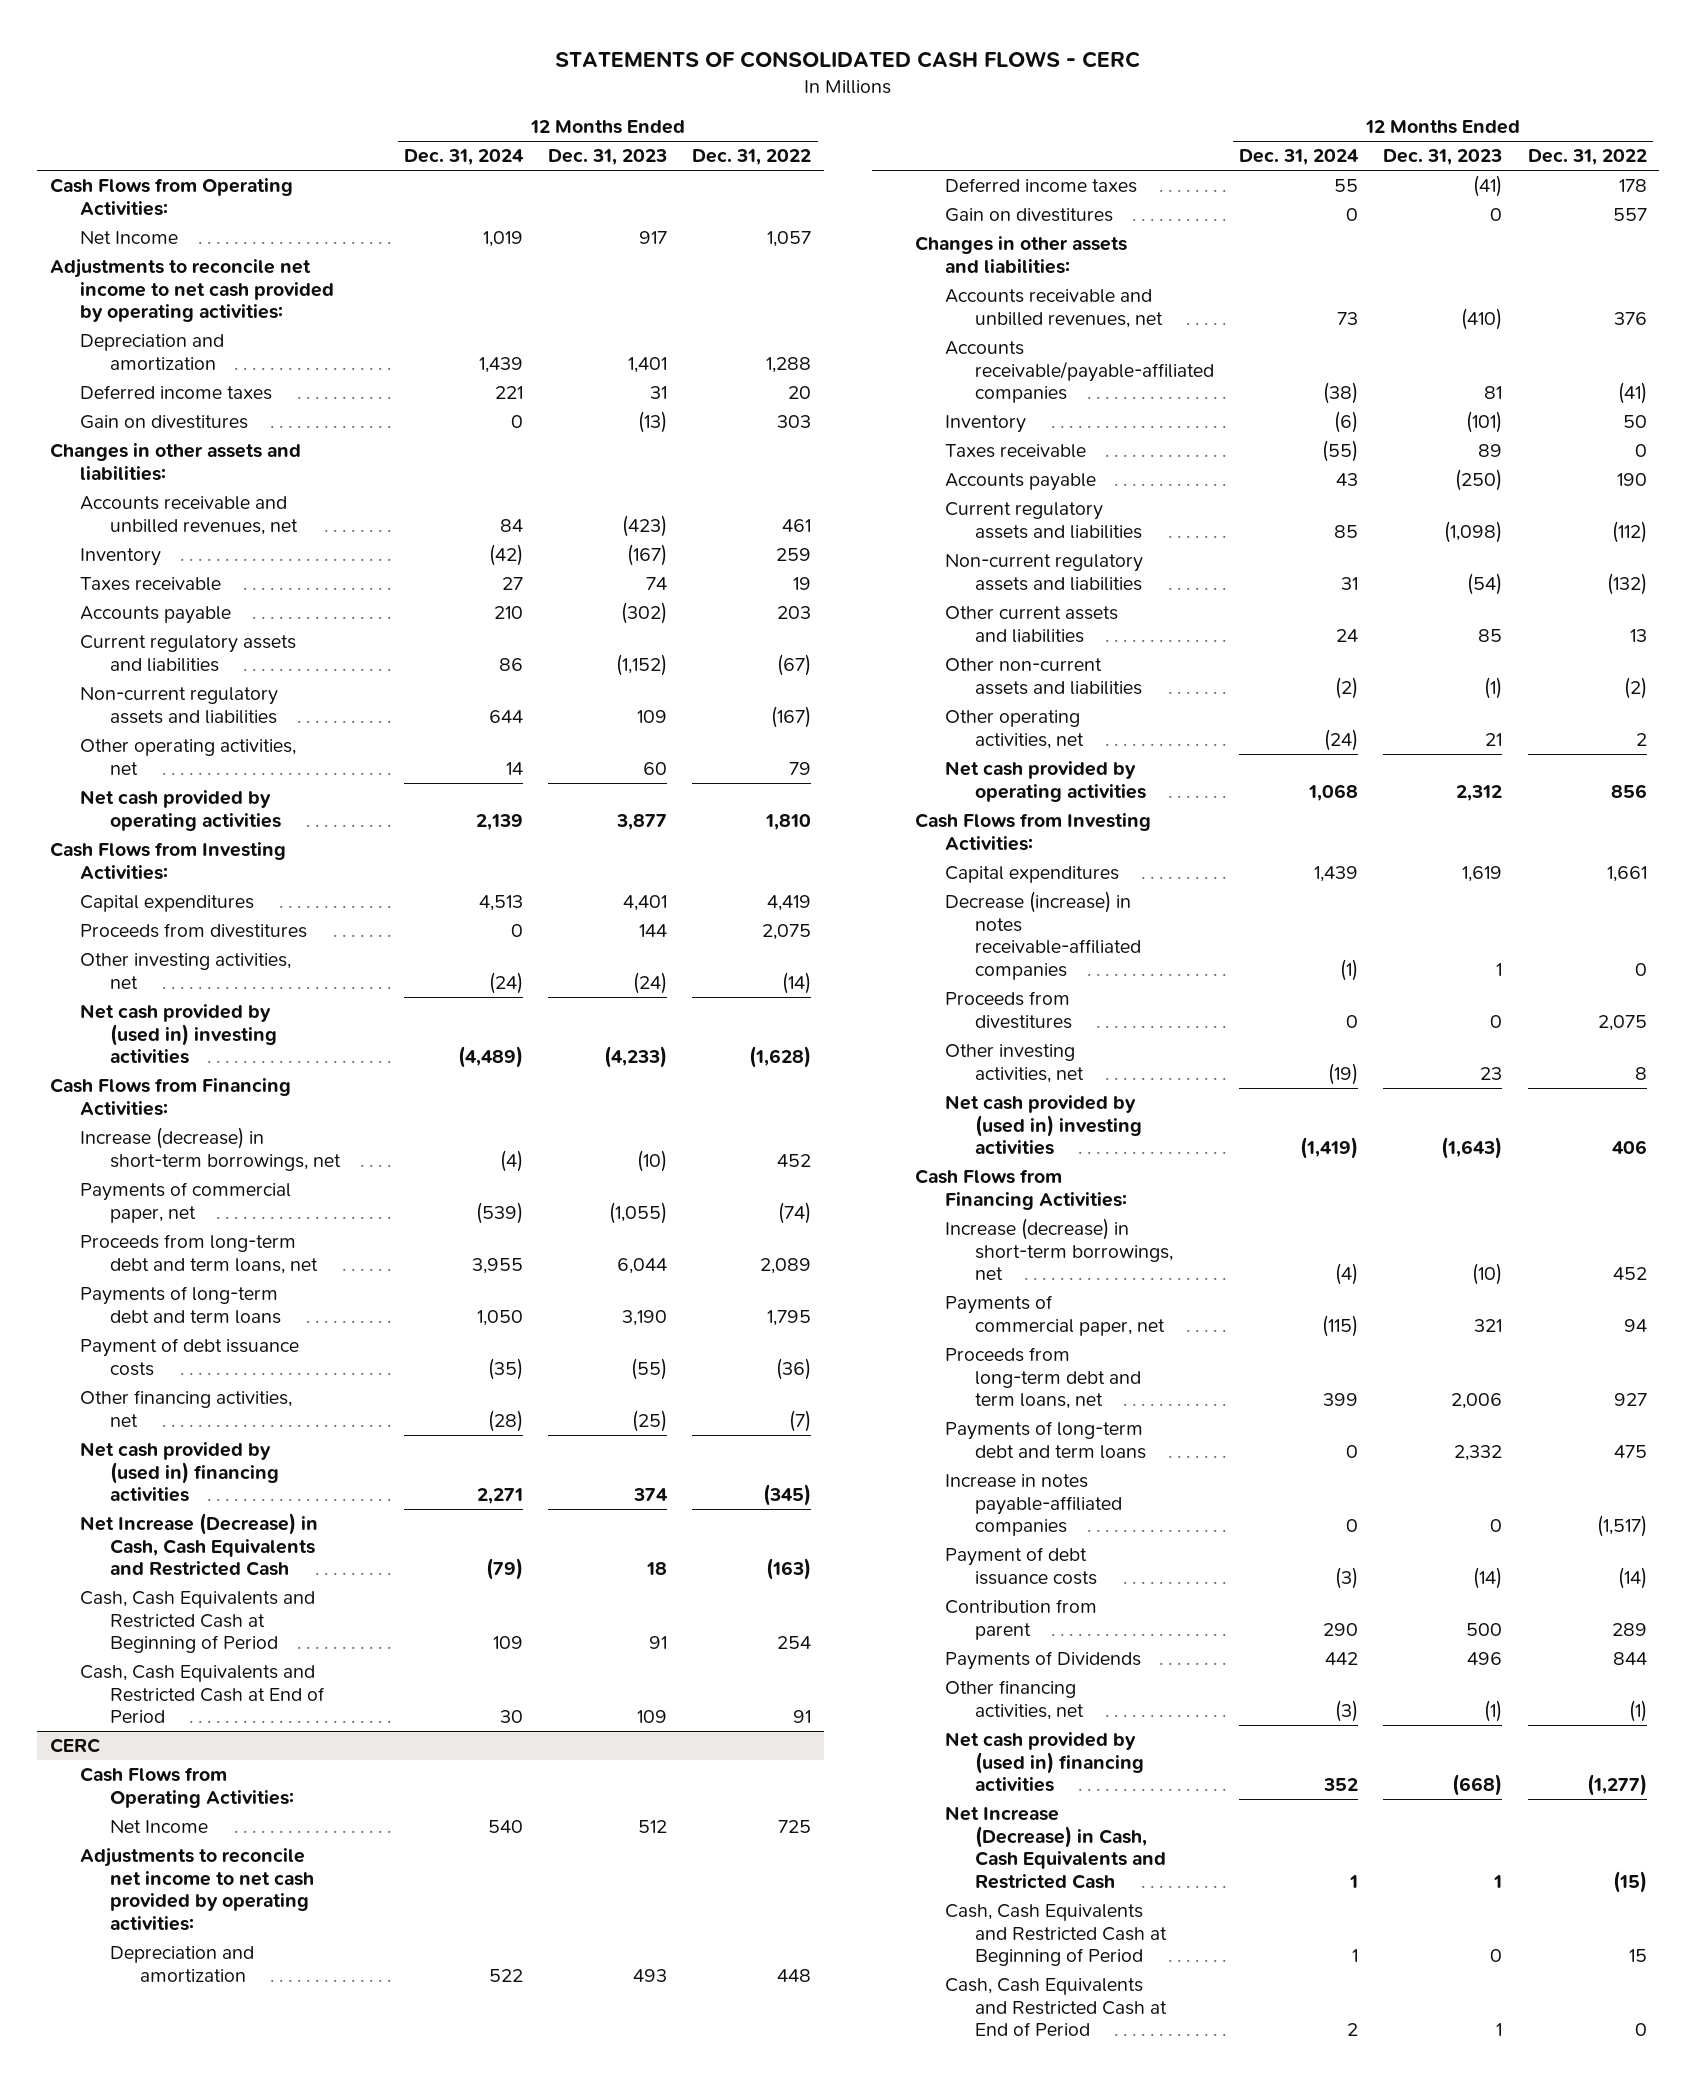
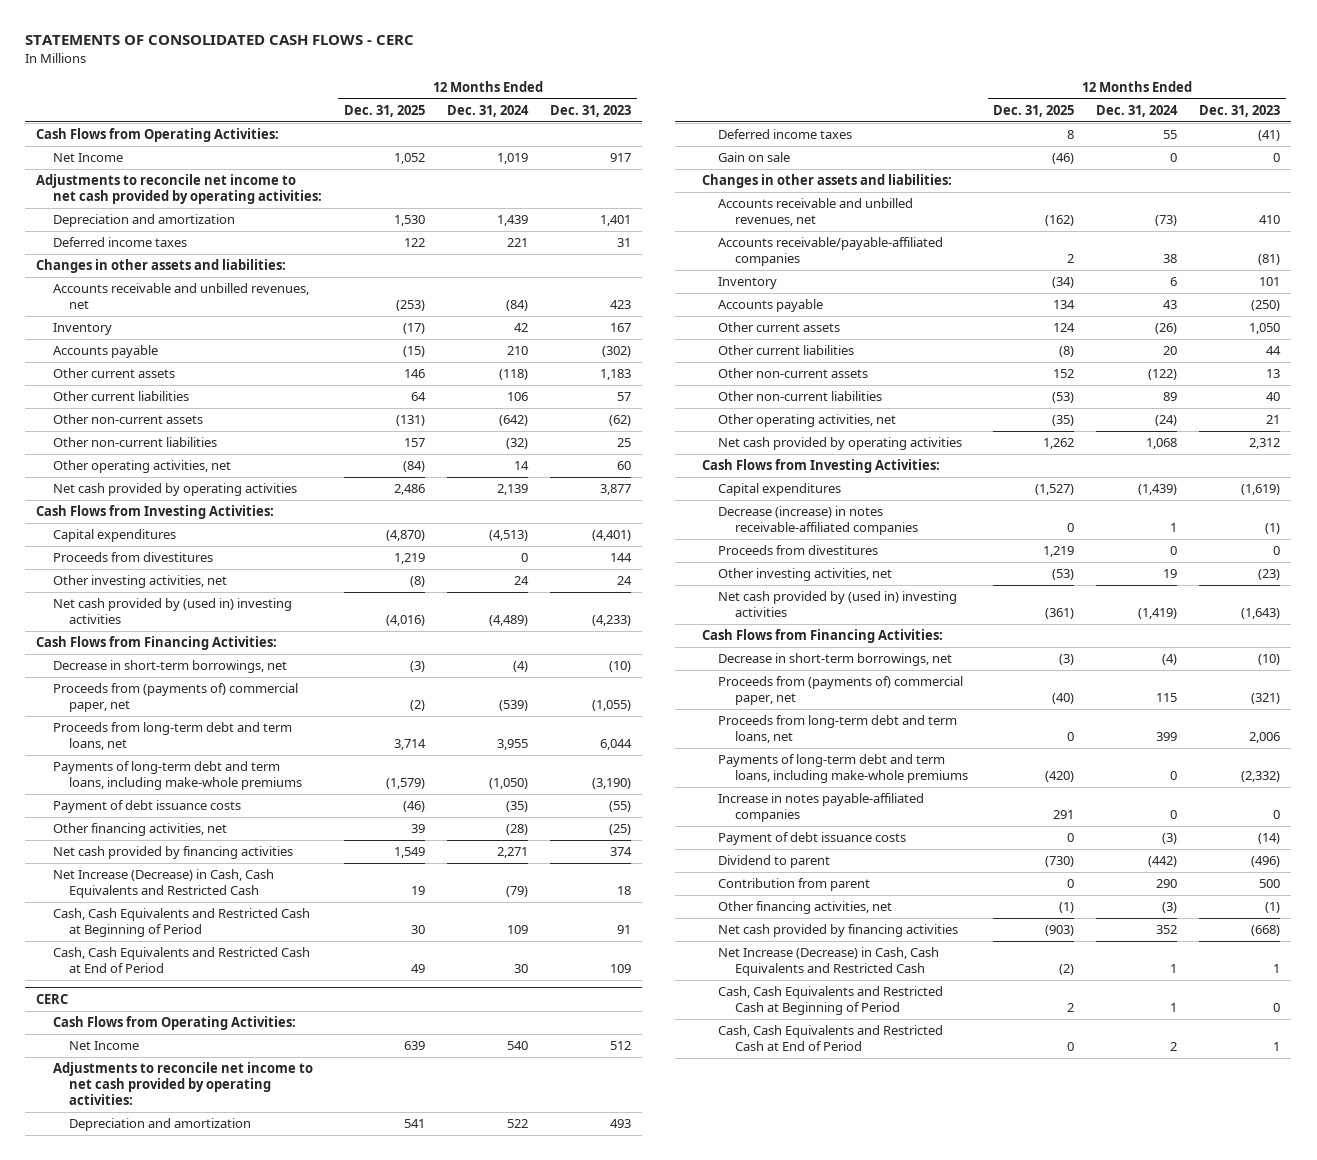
- | 12 Months Ended Dec. 31, 2024 | 12 Months Ended Dec. 31, 2023 | 12 Months Ended Dec. 31, 2022
+ | 12 Months Ended Dec. 31, 2025 | 12 Months Ended Dec. 31, 2024 | 12 Months Ended Dec. 31, 2023
- Gain on divestitures | 0 | (13) | 303
- Accounts receivable and unbilled revenues, net | 84 | (423) | 461
- Inventory | (42) | (167) | 259
- Taxes receivable | 27 | 74 | 19
+ Accounts receivable and unbilled revenues, net | (253) | (84) | 423
+ Inventory | (17) | 42 | 167
- Current regulatory assets and liabilities | 86 | (1,152) | (67)
- Non-current regulatory assets and liabilities | 644 | 109 | (167)
+ Other current assets | 146 | (118) | 1,183
+ Other current liabilities | 64 | 106 | 57
+ Other non-current assets | (131) | (642) | (62)
+ Other non-current liabilities | 157 | (32) | 25
- Capital expenditures | 4,513 | 4,401 | 4,419
+ Capital expenditures | (4,870) | (4,513) | (4,401)
- Other investing activities, net | (24) | (24) | (14)
+ Other investing activities, net | (8) | 24 | 24
- Increase (decrease) in short-term borrowings, net | (4) | (10) | 452
- Payments of commercial paper, net | (539) | (1,055) | (74)
+ Decrease in short-term borrowings, net | (3) | (4) | (10)
+ Proceeds from (payments of) commercial paper, net | (2) | (539) | (1,055)
- Payments of long-term debt and term loans | 1,050 | 3,190 | 1,795
+ Payments of long-term debt and term loans, including make-whole premiums | (1,579) | (1,050) | (3,190)
- Net cash provided by (used in) financing activities | 2,271 | 374 | (345)
+ Net cash provided by financing activities | 1,549 | 2,271 | 374
@ CERC
- Gain on divestitures | 0 | 0 | 557
+ Gain on sale | (46) | 0 | 0
- Accounts receivable and unbilled revenues, net | 73 | (410) | 376
- Accounts receivable/payable-affiliated companies | (38) | 81 | (41)
- Inventory | (6) | (101) | 50
- Taxes receivable | (55) | 89 | 0
+ Accounts receivable and unbilled revenues, net | (162) | (73) | 410
+ Accounts receivable/payable-affiliated companies | 2 | 38 | (81)
+ Inventory | (34) | 6 | 101
- Current regulatory assets and liabilities | 85 | (1,098) | (112)
- Non-current regulatory assets and liabilities | 31 | (54) | (132)
- Other current assets and liabilities | 24 | 85 | 13
- Other non-current assets and liabilities | (2) | (1) | (2)
+ Other current assets | 124 | (26) | 1,050
+ Other current liabilities | (8) | 20 | 44
+ Other non-current assets | 152 | (122) | 13
+ Other non-current liabilities | (53) | 89 | 40
- Capital expenditures | 1,439 | 1,619 | 1,661
- Decrease (increase) in notes receivable-affiliated companies | (1) | 1 | 0
+ Capital expenditures | (1,527) | (1,439) | (1,619)
+ Decrease (increase) in notes receivable-affiliated companies | 0 | 1 | (1)
- Other investing activities, net | (19) | 23 | 8
+ Other investing activities, net | (53) | 19 | (23)
- Increase (decrease) in short-term borrowings, net | (4) | (10) | 452
- Payments of commercial paper, net | (115) | 321 | 94
+ Decrease in short-term borrowings, net | (3) | (4) | (10)
+ Proceeds from (payments of) commercial paper, net | (40) | 115 | (321)
- Payments of long-term debt and term loans | 0 | 2,332 | 475
+ Payments of long-term debt and term loans, including make-whole premiums | (420) | 0 | (2,332)
+ Dividend to parent | (730) | (442) | (496)
- Payments of Dividends | 442 | 496 | 844
- Net cash provided by (used in) financing activities | 352 | (668) | (1,277)
+ Net cash provided by financing activities | (903) | 352 | (668)

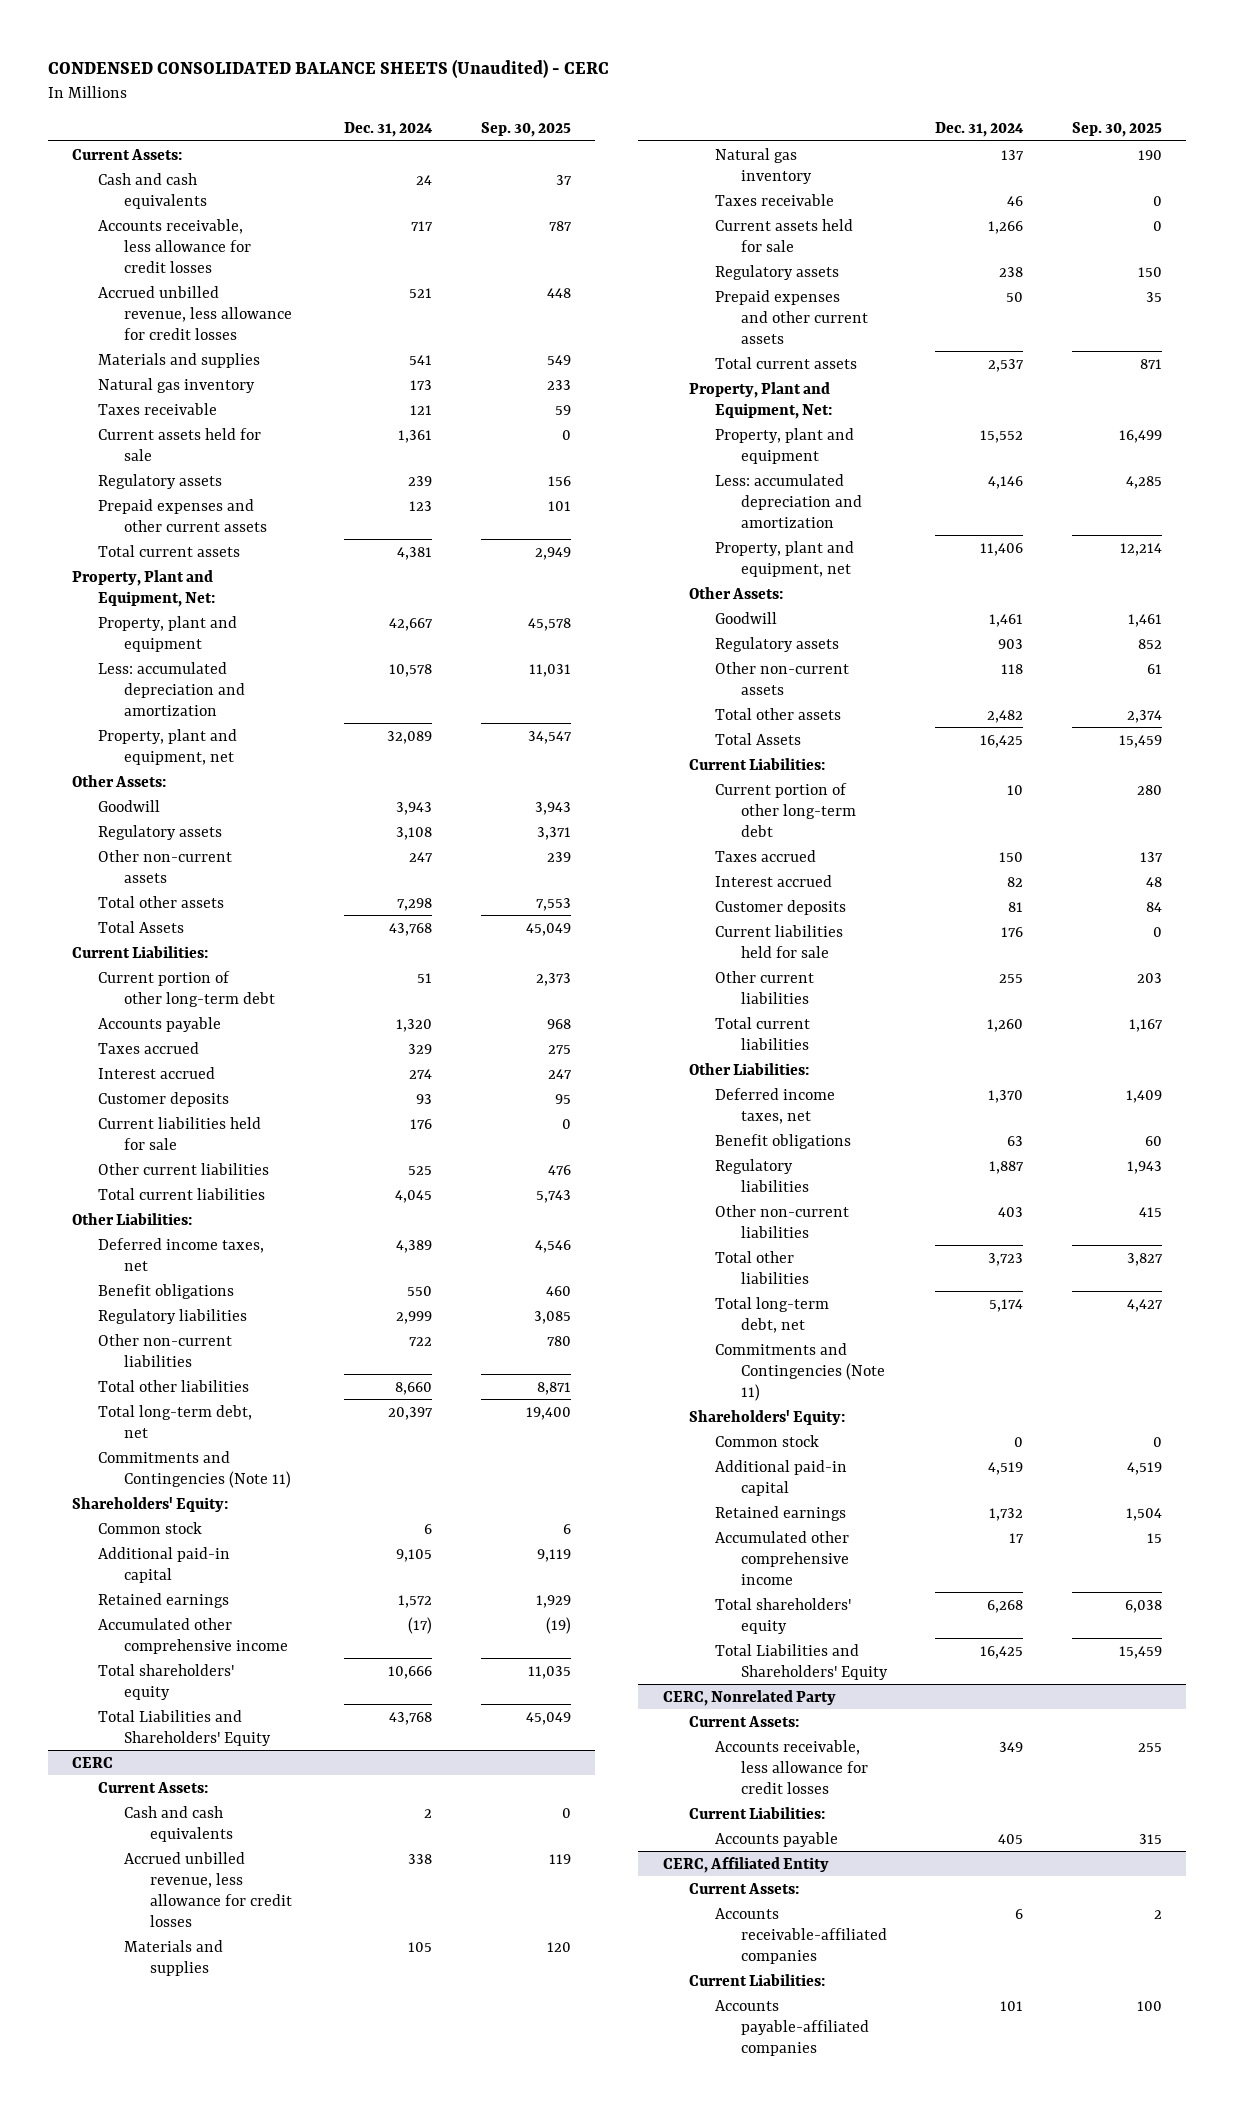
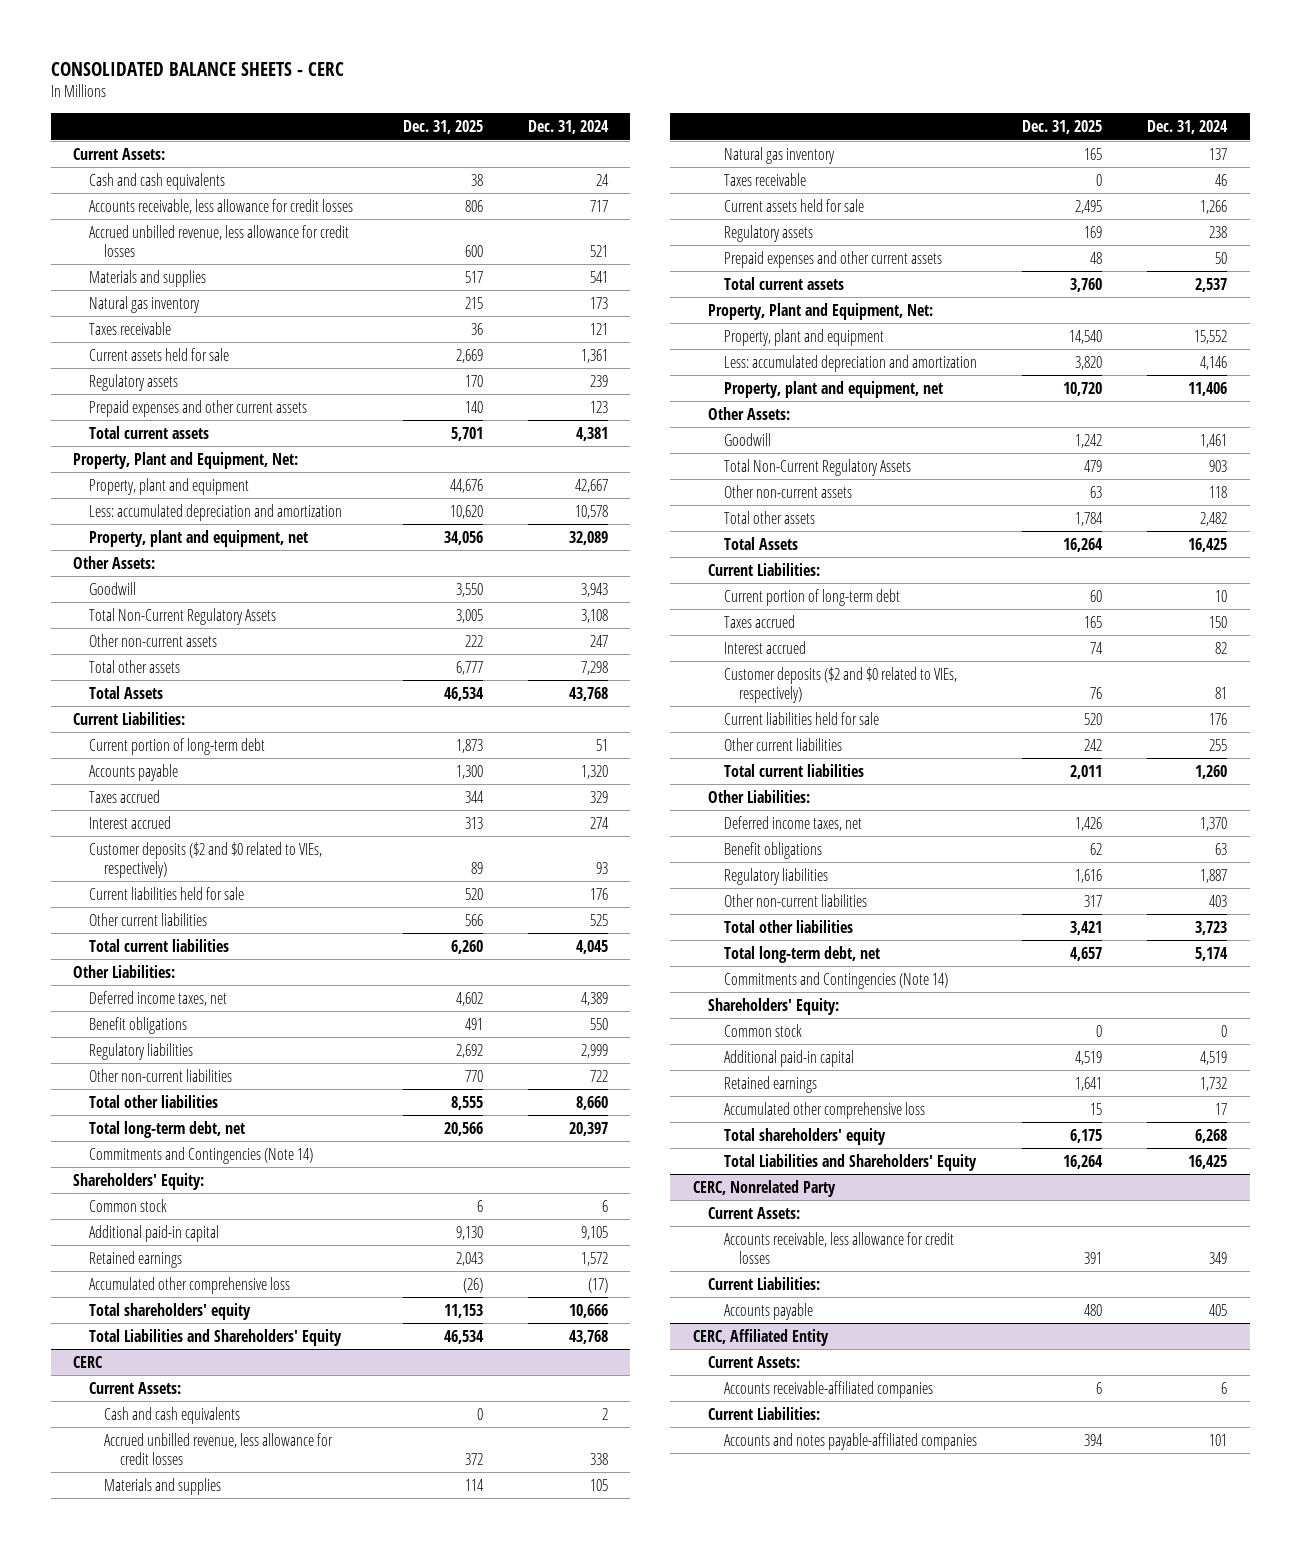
- CONDENSED CONSOLIDATED BALANCE SHEETS (Unaudited) - CERC
+ CONSOLIDATED BALANCE SHEETS - CERC
- | Dec. 31, 2024 | Sep. 30, 2025
+ | Dec. 31, 2025 | Dec. 31, 2024
- Regulatory assets | 3,108 | 3,371
+ Total Non-Current Regulatory Assets | 3,005 | 3,108
- Current portion of other long-term debt | 51 | 2,373
+ Current portion of long-term debt | 1,873 | 51
- Customer deposits | 93 | 95
+ Customer deposits ($2 and $0 related to VIEs, respectively) | 89 | 93
- Commitments and Contingencies (Note 11)
+ Commitments and Contingencies (Note 14)
- Accumulated other comprehensive income | (17) | (19)
+ Accumulated other comprehensive loss | (26) | (17)
@ CERC
- Regulatory assets | 903 | 852
+ Total Non-Current Regulatory Assets | 479 | 903
- Current portion of other long-term debt | 10 | 280
+ Current portion of long-term debt | 60 | 10
- Customer deposits | 81 | 84
+ Customer deposits ($2 and $0 related to VIEs, respectively) | 76 | 81
- Commitments and Contingencies (Note 11)
+ Commitments and Contingencies (Note 14)
- Accumulated other comprehensive income | 17 | 15
+ Accumulated other comprehensive loss | 15 | 17
@ CERC, Affiliated Entity
- Accounts payable-affiliated companies | 101 | 100
+ Accounts and notes payable-affiliated companies | 394 | 101

